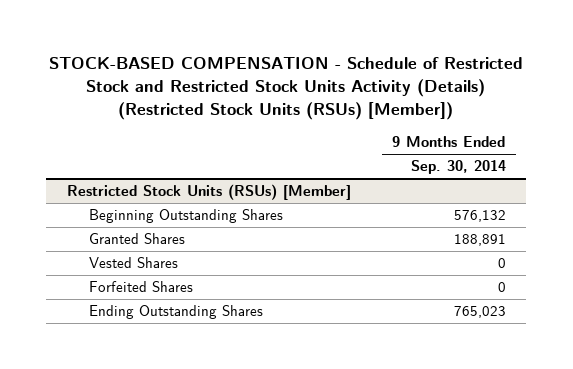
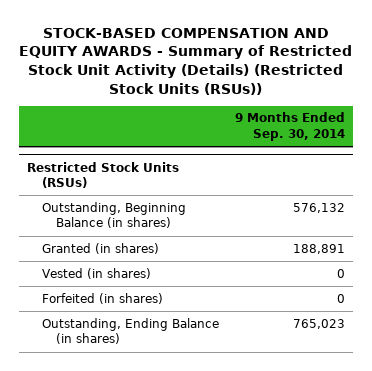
- STOCK-BASED COMPENSATION - Schedule of Restricted Stock and Restricted Stock Units Activity (Details) (Restricted Stock Units (RSUs) [Member])
+ STOCK-BASED COMPENSATION AND EQUITY AWARDS - Summary of Restricted Stock Unit Activity (Details) (Restricted Stock Units (RSUs))
- Restricted Stock Units (RSUs) [Member]
- Beginning Outstanding Shares | 576,132
- Granted Shares | 188,891
- Vested Shares | 0
- Forfeited Shares | 0
- Ending Outstanding Shares | 765,023
+ Restricted Stock Units (RSUs)
+ Outstanding, Beginning Balance (in shares) | 576,132
+ Granted (in shares) | 188,891
+ Vested (in shares) | 0
+ Forfeited (in shares) | 0
+ Outstanding, Ending Balance (in shares) | 765,023

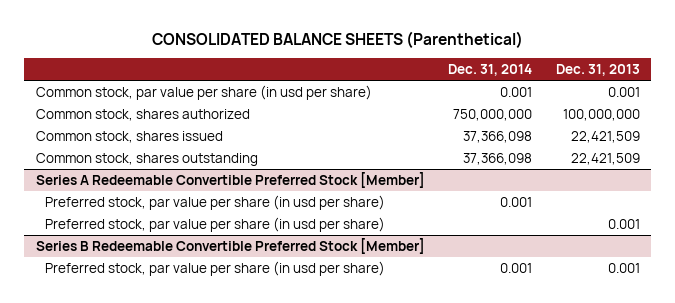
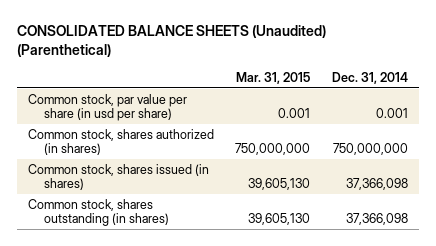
- CONSOLIDATED BALANCE SHEETS (Parenthetical)
+ CONSOLIDATED BALANCE SHEETS (Unaudited) (Parenthetical)
- | Dec. 31, 2014 | Dec. 31, 2013
+ | Mar. 31, 2015 | Dec. 31, 2014
- Common stock, shares authorized | 750,000,000 | 100,000,000
- Common stock, shares issued | 37,366,098 | 22,421,509
- Common stock, shares outstanding | 37,366,098 | 22,421,509
- Series A Redeemable Convertible Preferred Stock [Member]
- Preferred stock, par value per share (in usd per share) | 0.001 |
- Preferred stock, par value per share (in usd per share) | | 0.001
- Series B Redeemable Convertible Preferred Stock [Member]
- Preferred stock, par value per share (in usd per share) | 0.001 | 0.001
+ Common stock, shares authorized (in shares) | 750,000,000 | 750,000,000
+ Common stock, shares issued (in shares) | 39,605,130 | 37,366,098
+ Common stock, shares outstanding (in shares) | 39,605,130 | 37,366,098

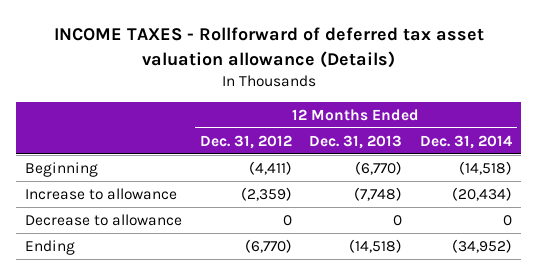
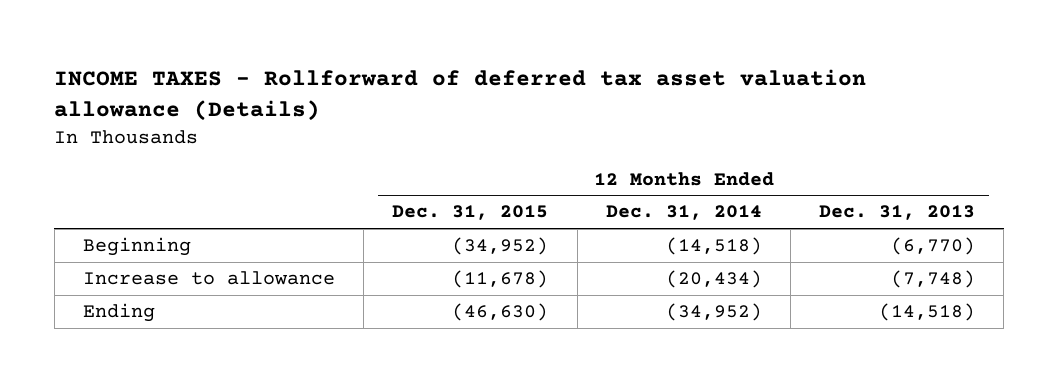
- | 12 Months Ended Dec. 31, 2012 | 12 Months Ended Dec. 31, 2013 | 12 Months Ended Dec. 31, 2014
+ | 12 Months Ended Dec. 31, 2015 | 12 Months Ended Dec. 31, 2014 | 12 Months Ended Dec. 31, 2013
- Decrease to allowance | 0 | 0 | 0

